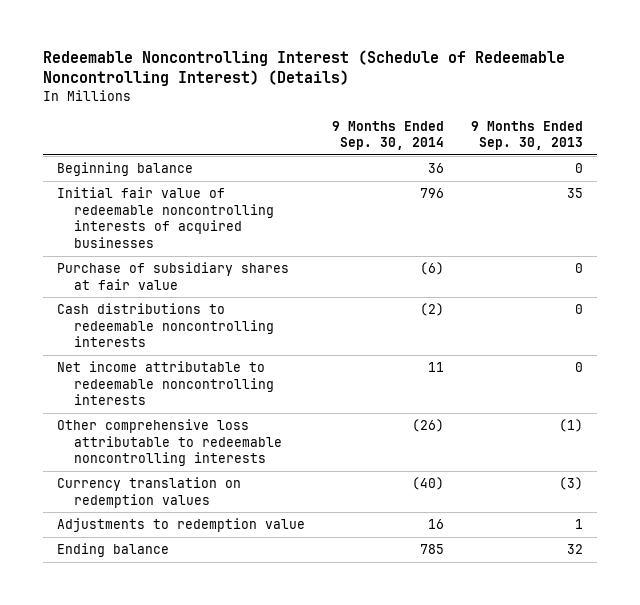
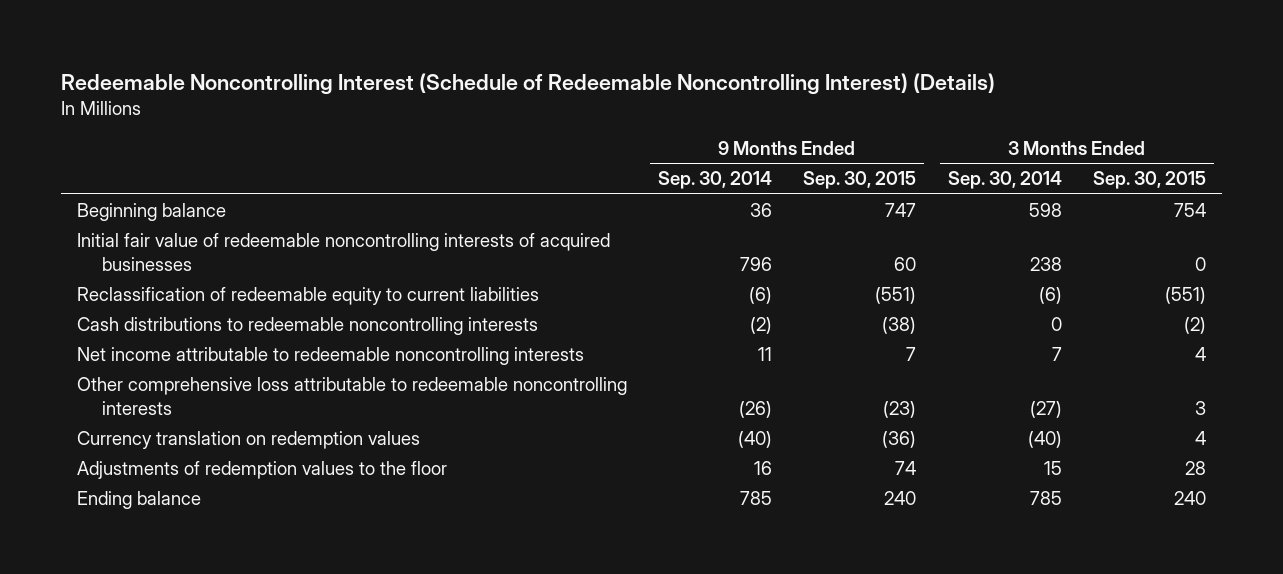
- | 9 Months Ended Sep. 30, 2014 | 9 Months Ended Sep. 30, 2013
+ | 9 Months Ended Sep. 30, 2014 | 9 Months Ended Sep. 30, 2015 | 3 Months Ended Sep. 30, 2014 | 3 Months Ended Sep. 30, 2015
- Purchase of subsidiary shares at fair value | (6) | 0
+ Reclassification of redeemable equity to current liabilities | (6) | (551) | (6) | (551)
- Adjustments to redemption value | 16 | 1
+ Adjustments of redemption values to the floor | 16 | 74 | 15 | 28

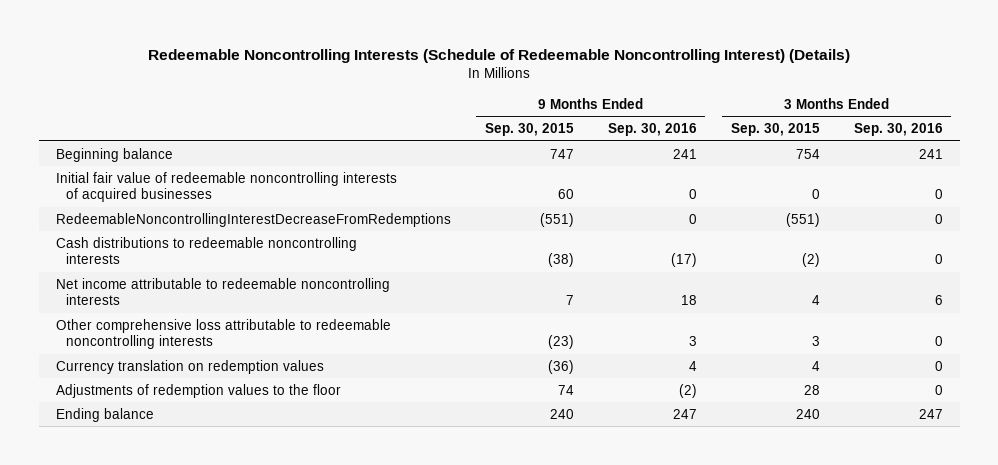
- Redeemable Noncontrolling Interest (Schedule of Redeemable Noncontrolling Interest) (Details)
+ Redeemable Noncontrolling Interests (Schedule of Redeemable Noncontrolling Interest) (Details)
- | 9 Months Ended Sep. 30, 2014 | 9 Months Ended Sep. 30, 2015 | 3 Months Ended Sep. 30, 2014 | 3 Months Ended Sep. 30, 2015
+ | 9 Months Ended Sep. 30, 2015 | 9 Months Ended Sep. 30, 2016 | 3 Months Ended Sep. 30, 2015 | 3 Months Ended Sep. 30, 2016
- Reclassification of redeemable equity to current liabilities | (6) | (551) | (6) | (551)
+ RedeemableNoncontrollingInterestDecreaseFromRedemptions | (551) | 0 | (551) | 0

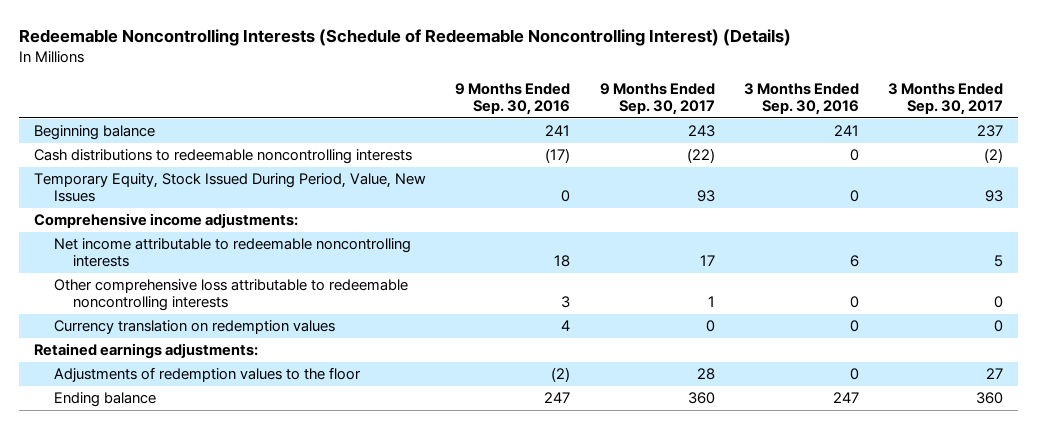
- | 9 Months Ended Sep. 30, 2015 | 9 Months Ended Sep. 30, 2016 | 3 Months Ended Sep. 30, 2015 | 3 Months Ended Sep. 30, 2016
+ | 9 Months Ended Sep. 30, 2016 | 9 Months Ended Sep. 30, 2017 | 3 Months Ended Sep. 30, 2016 | 3 Months Ended Sep. 30, 2017
- Initial fair value of redeemable noncontrolling interests of acquired businesses | 60 | 0 | 0 | 0
- RedeemableNoncontrollingInterestDecreaseFromRedemptions | (551) | 0 | (551) | 0
+ Temporary Equity, Stock Issued During Period, Value, New Issues | 0 | 93 | 0 | 93
+ Comprehensive income adjustments:
+ Retained earnings adjustments:

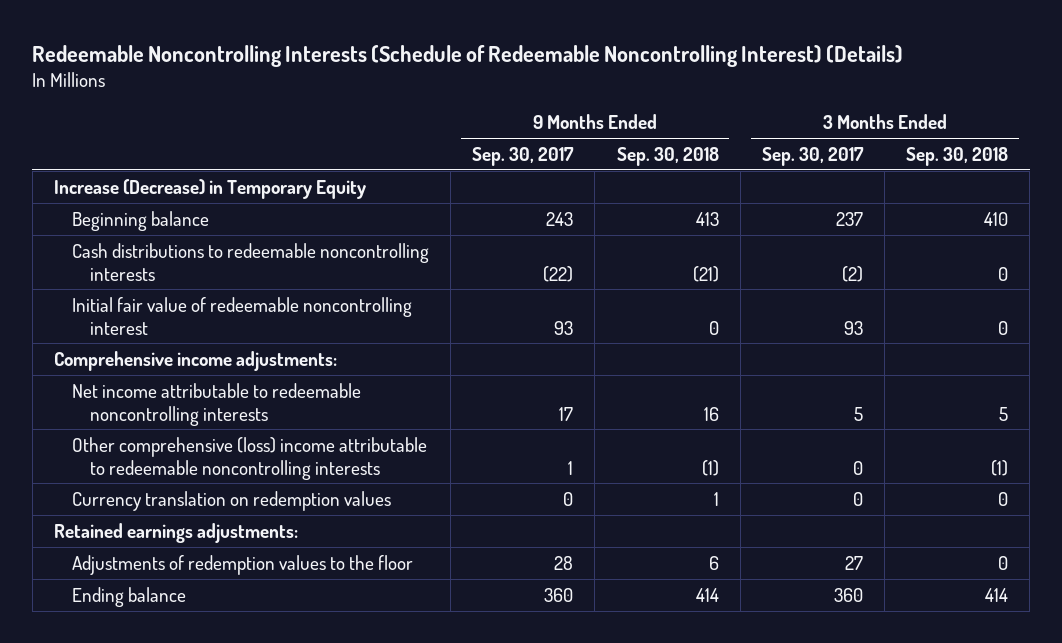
- | 9 Months Ended Sep. 30, 2016 | 9 Months Ended Sep. 30, 2017 | 3 Months Ended Sep. 30, 2016 | 3 Months Ended Sep. 30, 2017
+ | 9 Months Ended Sep. 30, 2017 | 9 Months Ended Sep. 30, 2018 | 3 Months Ended Sep. 30, 2017 | 3 Months Ended Sep. 30, 2018
+ Increase (Decrease) in Temporary Equity
- Temporary Equity, Stock Issued During Period, Value, New Issues | 0 | 93 | 0 | 93
+ Initial fair value of redeemable noncontrolling interest | 93 | 0 | 93 | 0
- Other comprehensive loss attributable to redeemable noncontrolling interests | 3 | 1 | 0 | 0
+ Other comprehensive (loss) income attributable to redeemable noncontrolling interests | 1 | (1) | 0 | (1)

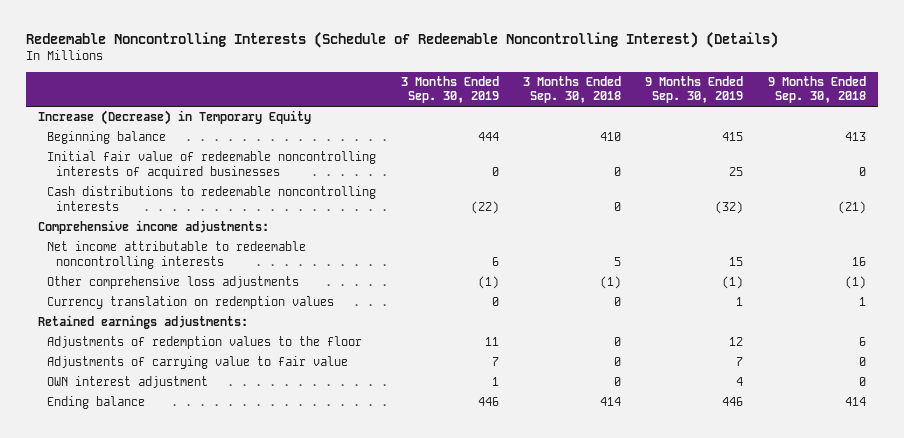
- | 9 Months Ended Sep. 30, 2017 | 9 Months Ended Sep. 30, 2018 | 3 Months Ended Sep. 30, 2017 | 3 Months Ended Sep. 30, 2018
+ | 3 Months Ended Sep. 30, 2019 | 3 Months Ended Sep. 30, 2018 | 9 Months Ended Sep. 30, 2019 | 9 Months Ended Sep. 30, 2018
+ Initial fair value of redeemable noncontrolling interests of acquired businesses | 0 | 0 | 25 | 0
- Initial fair value of redeemable noncontrolling interest | 93 | 0 | 93 | 0
- Other comprehensive (loss) income attributable to redeemable noncontrolling interests | 1 | (1) | 0 | (1)
+ Other comprehensive loss adjustments | (1) | (1) | (1) | (1)
+ Adjustments of carrying value to fair value | 7 | 0 | 7 | 0
+ OWN interest adjustment | 1 | 0 | 4 | 0

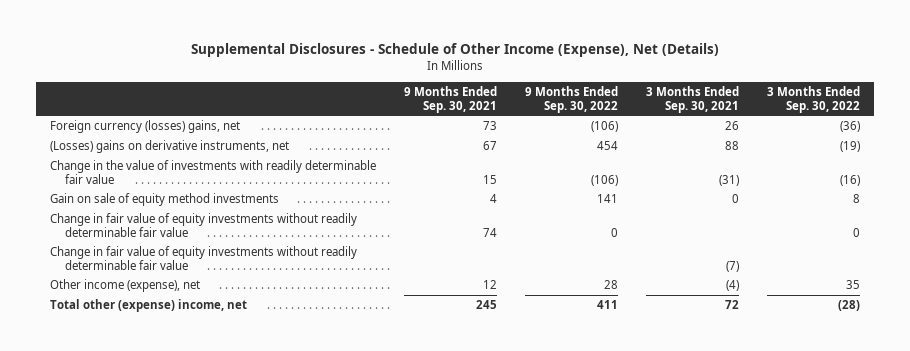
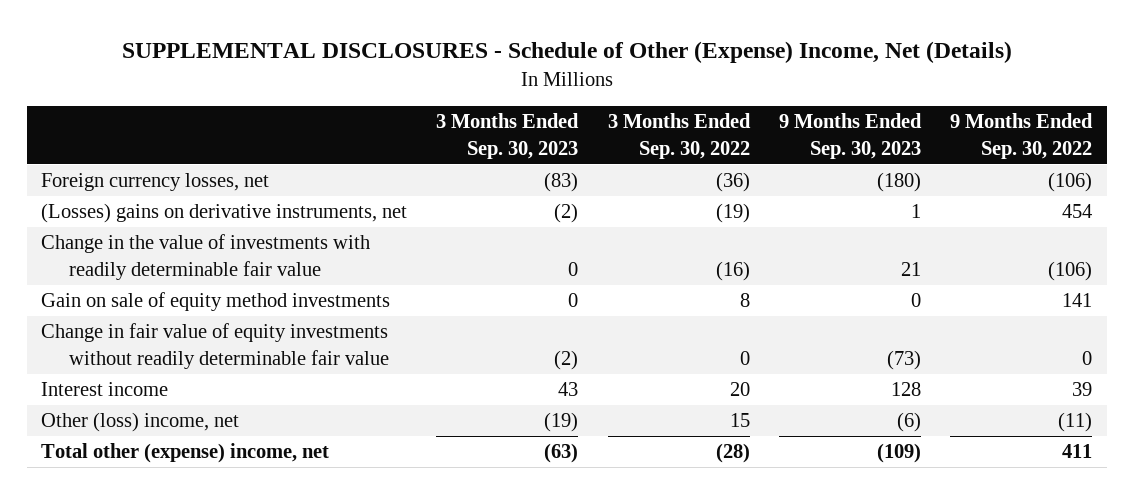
- Supplemental Disclosures - Schedule of Other Income (Expense), Net (Details)
+ SUPPLEMENTAL DISCLOSURES - Schedule of Other (Expense) Income, Net (Details)
- | 9 Months Ended Sep. 30, 2021 | 9 Months Ended Sep. 30, 2022 | 3 Months Ended Sep. 30, 2021 | 3 Months Ended Sep. 30, 2022
+ | 3 Months Ended Sep. 30, 2023 | 3 Months Ended Sep. 30, 2022 | 9 Months Ended Sep. 30, 2023 | 9 Months Ended Sep. 30, 2022
- Foreign currency (losses) gains, net | 73 | (106) | 26 | (36)
+ Foreign currency losses, net | (83) | (36) | (180) | (106)
- Change in fair value of equity investments without readily determinable fair value | | | (7) |
- Other income (expense), net | 12 | 28 | (4) | 35
+ Interest income | 43 | 20 | 128 | 39
+ Other (loss) income, net | (19) | 15 | (6) | (11)

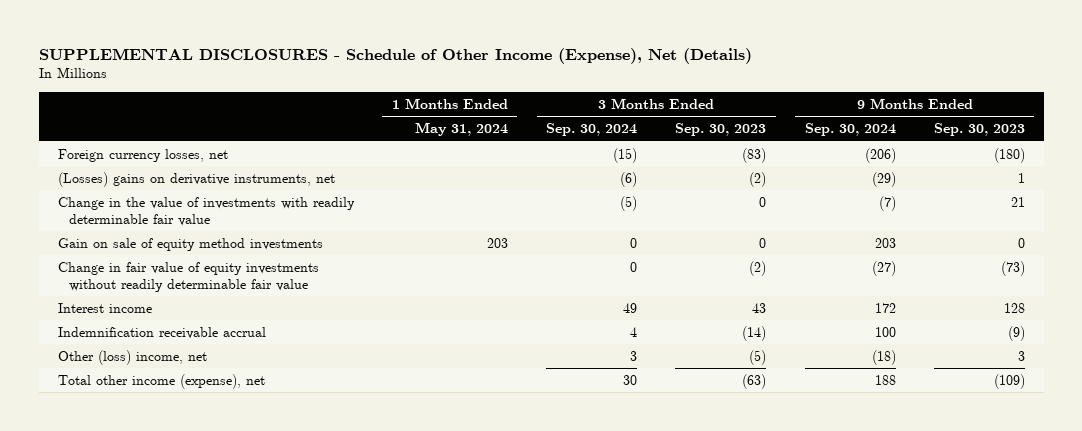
- SUPPLEMENTAL DISCLOSURES - Schedule of Other (Expense) Income, Net (Details)
+ SUPPLEMENTAL DISCLOSURES - Schedule of Other Income (Expense), Net (Details)
- | 3 Months Ended Sep. 30, 2023 | 3 Months Ended Sep. 30, 2022 | 9 Months Ended Sep. 30, 2023 | 9 Months Ended Sep. 30, 2022
+ | 1 Months Ended May 31, 2024 | 3 Months Ended Sep. 30, 2024 | 3 Months Ended Sep. 30, 2023 | 9 Months Ended Sep. 30, 2024 | 9 Months Ended Sep. 30, 2023
- Other (loss) income, net | (19) | 15 | (6) | (11)
- Total other (expense) income, net | (63) | (28) | (109) | 411
+ Indemnification receivable accrual | | 4 | (14) | 100 | (9)
+ Other (loss) income, net | | 3 | (5) | (18) | 3
+ Total other income (expense), net | | 30 | (63) | 188 | (109)

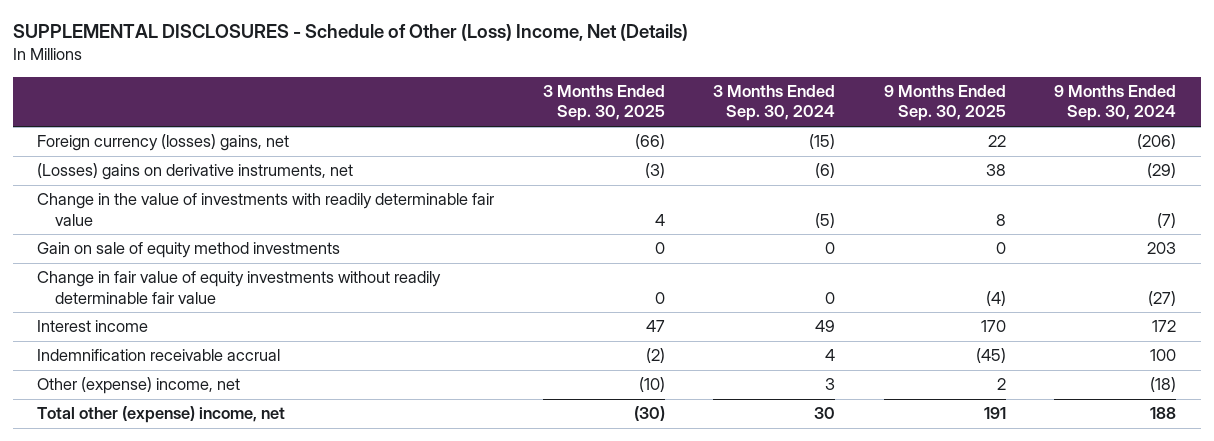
- SUPPLEMENTAL DISCLOSURES - Schedule of Other Income (Expense), Net (Details)
+ SUPPLEMENTAL DISCLOSURES - Schedule of Other (Loss) Income, Net (Details)
- | 1 Months Ended May 31, 2024 | 3 Months Ended Sep. 30, 2024 | 3 Months Ended Sep. 30, 2023 | 9 Months Ended Sep. 30, 2024 | 9 Months Ended Sep. 30, 2023
+ | 3 Months Ended Sep. 30, 2025 | 3 Months Ended Sep. 30, 2024 | 9 Months Ended Sep. 30, 2025 | 9 Months Ended Sep. 30, 2024
- Foreign currency losses, net | | (15) | (83) | (206) | (180)
+ Foreign currency (losses) gains, net | (66) | (15) | 22 | (206)
- Other (loss) income, net | | 3 | (5) | (18) | 3
- Total other income (expense), net | | 30 | (63) | 188 | (109)
+ Other (expense) income, net | (10) | 3 | 2 | (18)
+ Total other (expense) income, net | (30) | 30 | 191 | 188

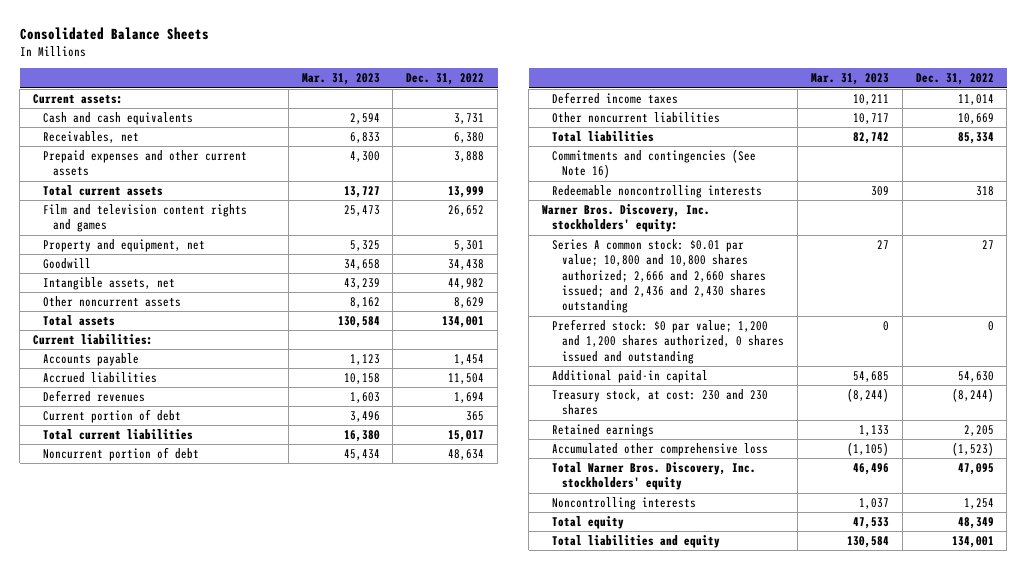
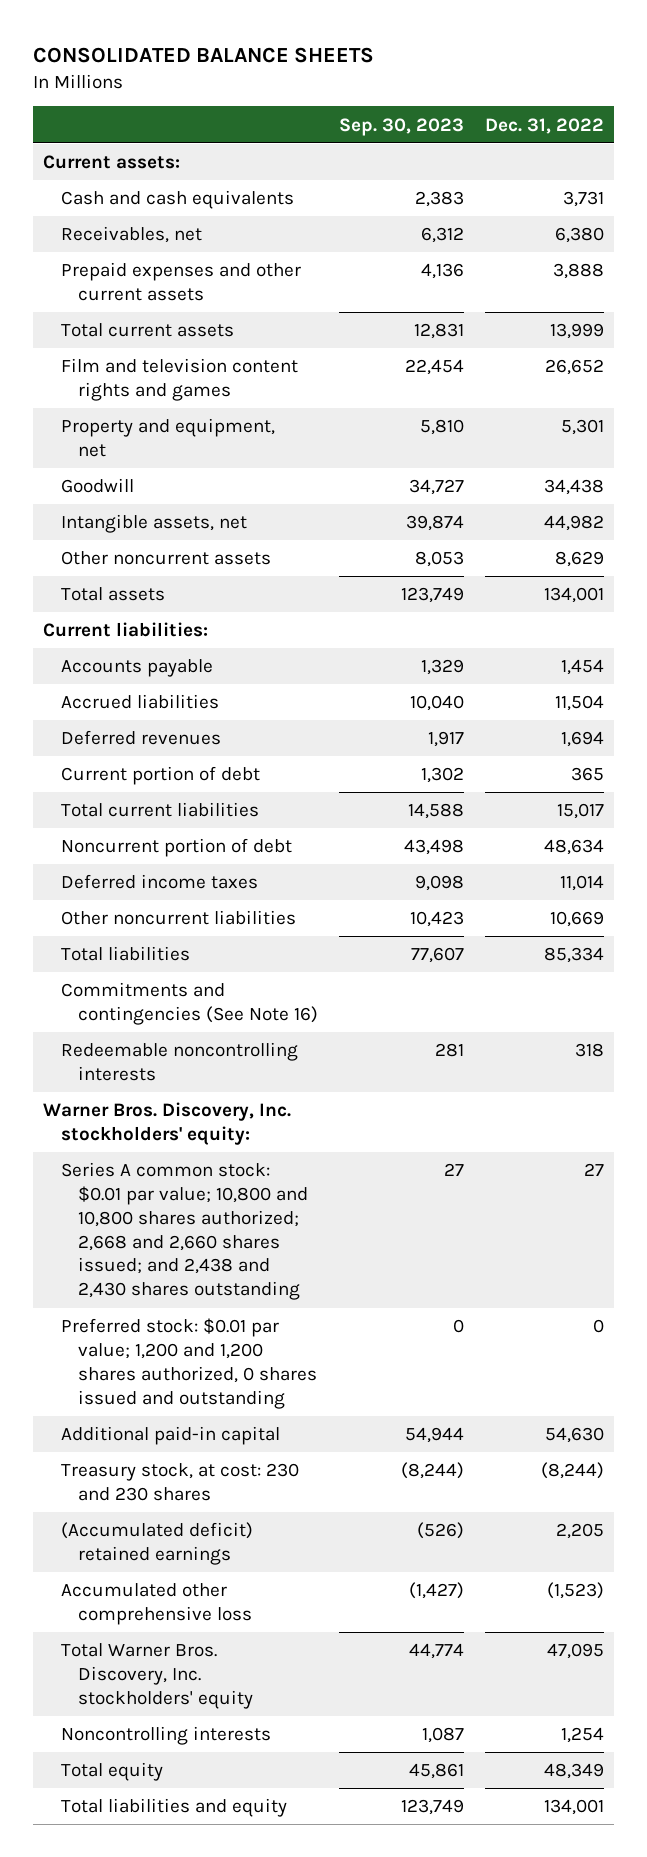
- Consolidated Balance Sheets
+ CONSOLIDATED BALANCE SHEETS
- | Mar. 31, 2023 | Dec. 31, 2022
+ | Sep. 30, 2023 | Dec. 31, 2022
- Series A common stock: $0.01 par value; 10,800 and 10,800 shares authorized; 2,666 and 2,660 shares issued; and 2,436 and 2,430 shares outstanding | 27 | 27
- Preferred stock: $0 par value; 1,200 and 1,200 shares authorized, 0 shares issued and outstanding | 0 | 0
+ Series A common stock: $0.01 par value; 10,800 and 10,800 shares authorized; 2,668 and 2,660 shares issued; and 2,438 and 2,430 shares outstanding | 27 | 27
+ Preferred stock: $0.01 par value; 1,200 and 1,200 shares authorized, 0 shares issued and outstanding | 0 | 0
- Retained earnings | 1,133 | 2,205
+ (Accumulated deficit) retained earnings | (526) | 2,205

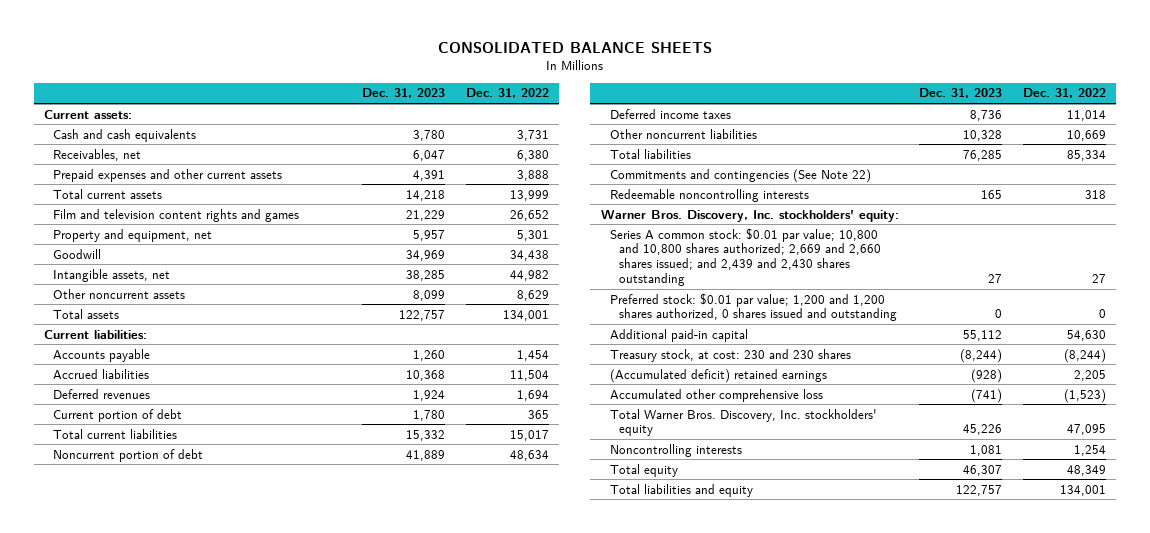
- | Sep. 30, 2023 | Dec. 31, 2022
+ | Dec. 31, 2023 | Dec. 31, 2022
- Commitments and contingencies (See Note 16)
+ Commitments and contingencies (See Note 22)
- Series A common stock: $0.01 par value; 10,800 and 10,800 shares authorized; 2,668 and 2,660 shares issued; and 2,438 and 2,430 shares outstanding | 27 | 27
+ Series A common stock: $0.01 par value; 10,800 and 10,800 shares authorized; 2,669 and 2,660 shares issued; and 2,439 and 2,430 shares outstanding | 27 | 27

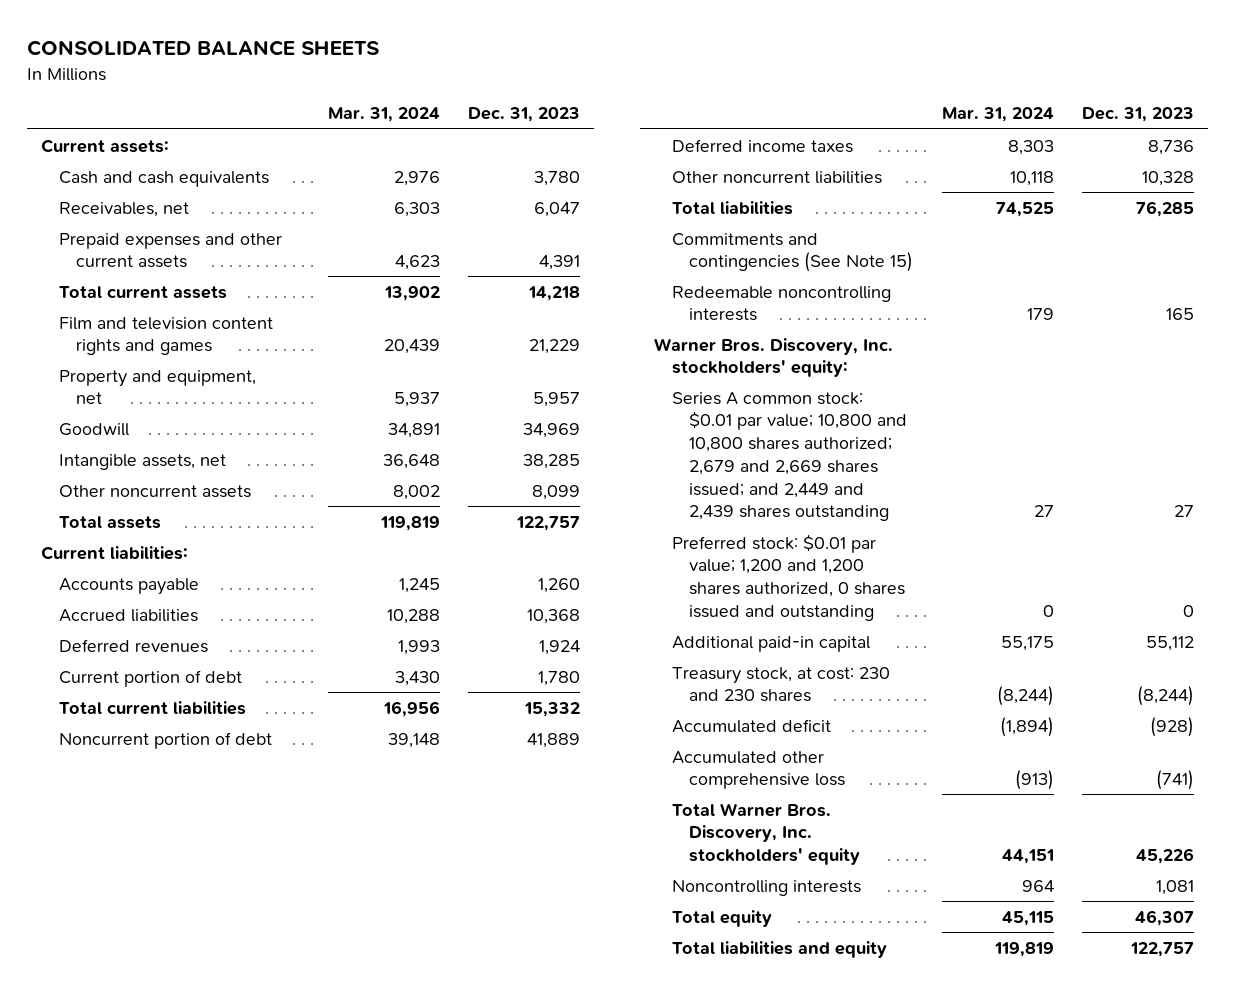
- | Dec. 31, 2023 | Dec. 31, 2022
+ | Mar. 31, 2024 | Dec. 31, 2023
- Commitments and contingencies (See Note 22)
+ Commitments and contingencies (See Note 15)
- Series A common stock: $0.01 par value; 10,800 and 10,800 shares authorized; 2,669 and 2,660 shares issued; and 2,439 and 2,430 shares outstanding | 27 | 27
+ Series A common stock: $0.01 par value; 10,800 and 10,800 shares authorized; 2,679 and 2,669 shares issued; and 2,449 and 2,439 shares outstanding | 27 | 27
- (Accumulated deficit) retained earnings | (928) | 2,205
+ Accumulated deficit | (1,894) | (928)

